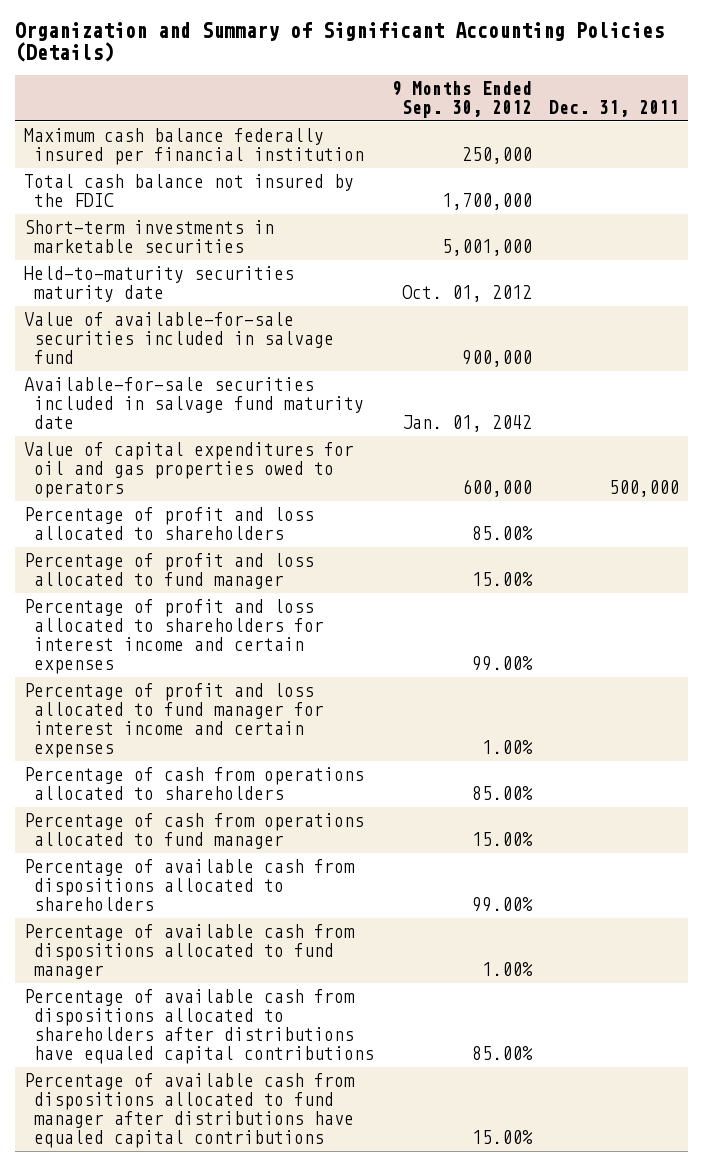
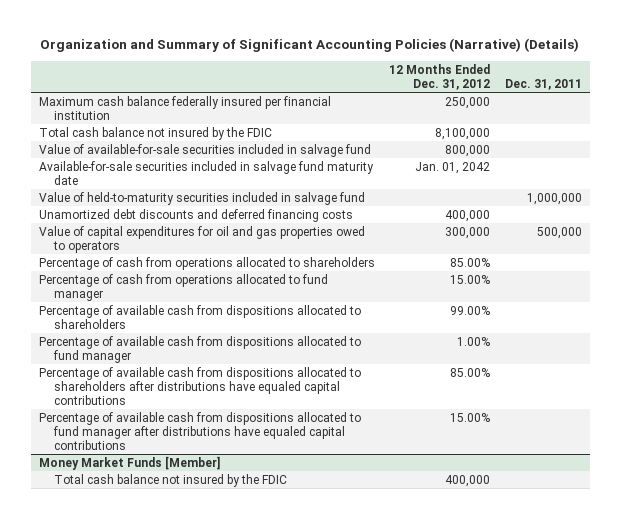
- Organization and Summary of Significant Accounting Policies (Details)
+ Organization and Summary of Significant Accounting Policies (Narrative) (Details)
- | 9 Months Ended Sep. 30, 2012 | Dec. 31, 2011
+ | 12 Months Ended Dec. 31, 2012 | Dec. 31, 2011
- Short-term investments in marketable securities | 5,001,000 |
- Held-to-maturity securities maturity date | Oct. 01, 2012 |
+ Value of held-to-maturity securities included in salvage fund | | 1,000,000
+ Unamortized debt discounts and deferred financing costs | 400,000 |
- Percentage of profit and loss allocated to shareholders | 85.00% |
- Percentage of profit and loss allocated to fund manager | 15.00% |
- Percentage of profit and loss allocated to shareholders for interest income and certain expenses | 99.00% |
- Percentage of profit and loss allocated to fund manager for interest income and certain expenses | 1.00% |
+ Money Market Funds [Member]
+ Total cash balance not insured by the FDIC | 400,000 |

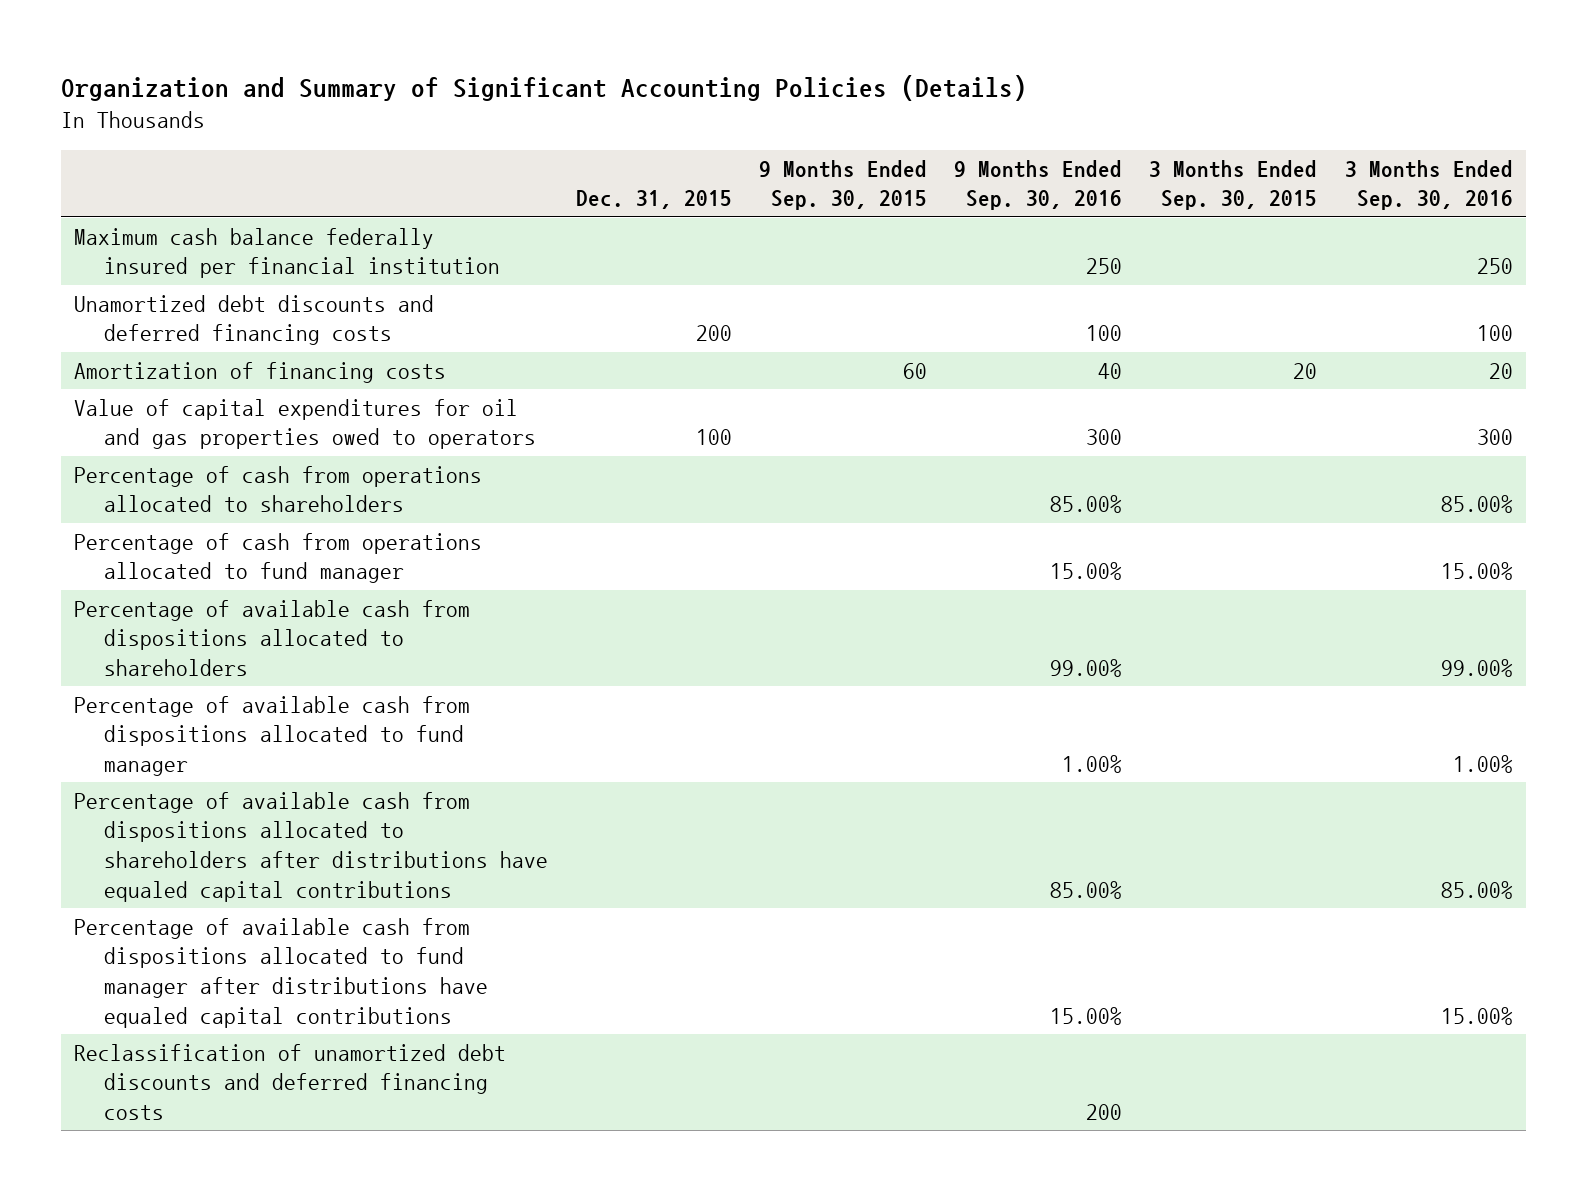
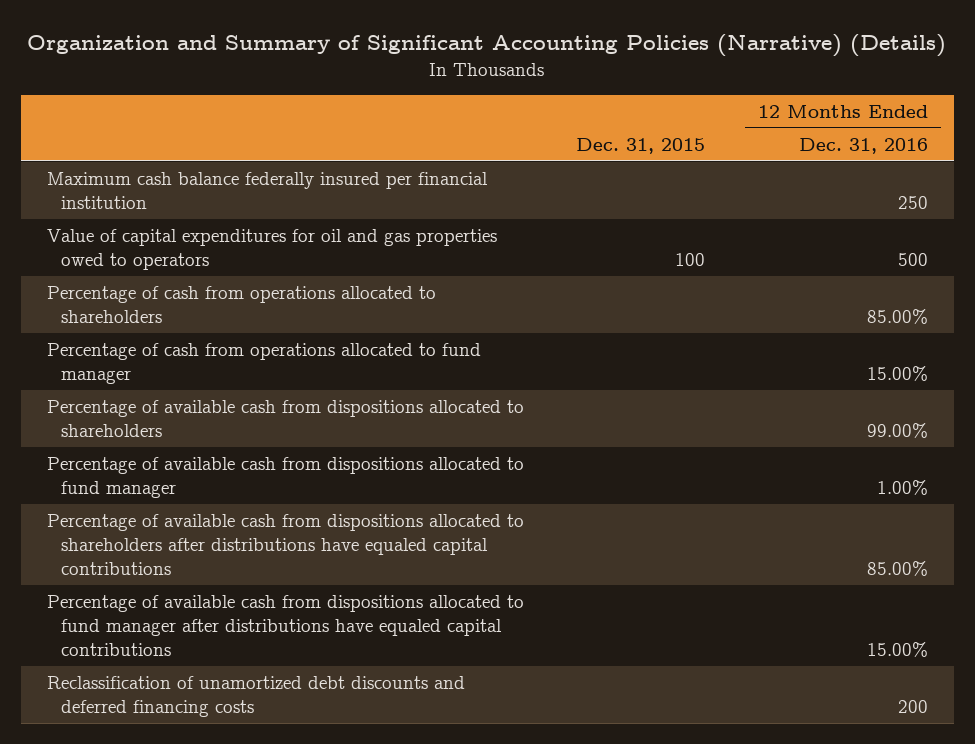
- Organization and Summary of Significant Accounting Policies (Details)
+ Organization and Summary of Significant Accounting Policies (Narrative) (Details)
- | Dec. 31, 2015 | 9 Months Ended Sep. 30, 2015 | 9 Months Ended Sep. 30, 2016 | 3 Months Ended Sep. 30, 2015 | 3 Months Ended Sep. 30, 2016
+ | Dec. 31, 2015 | 12 Months Ended Dec. 31, 2016
- Unamortized debt discounts and deferred financing costs | 200 | | 100 | | 100
- Amortization of financing costs | | 60 | 40 | 20 | 20

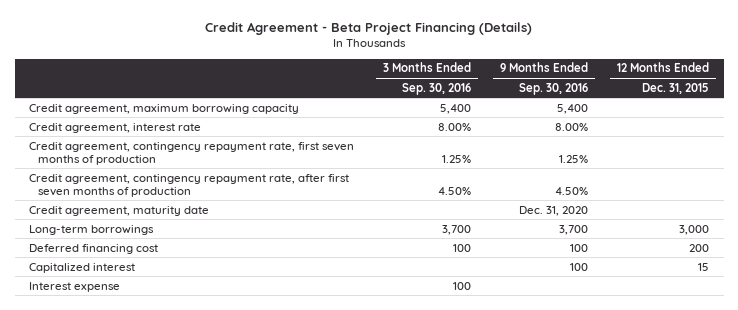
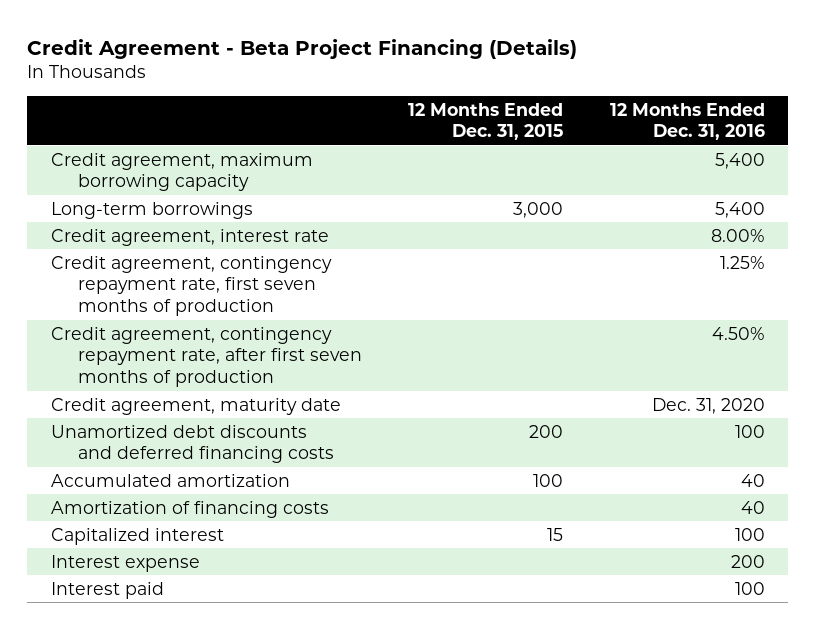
- | 3 Months Ended Sep. 30, 2016 | 9 Months Ended Sep. 30, 2016 | 12 Months Ended Dec. 31, 2015
+ | 12 Months Ended Dec. 31, 2015 | 12 Months Ended Dec. 31, 2016
moved up: Long-term borrowings | 3,000 | 5,400
- Deferred financing cost | 100 | 100 | 200
+ Unamortized debt discounts and deferred financing costs | 200 | 100
+ Accumulated amortization | 100 | 40
+ Amortization of financing costs | | 40
+ Interest paid | | 100

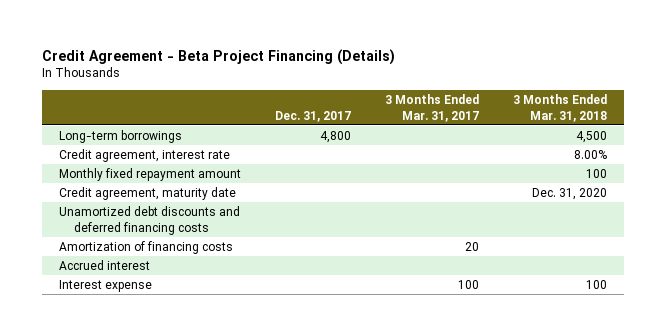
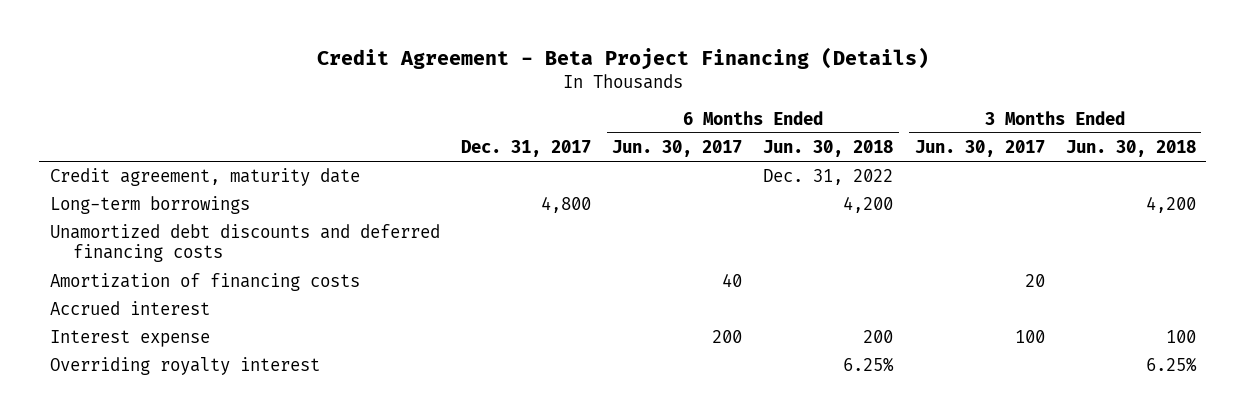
- | Dec. 31, 2017 | 3 Months Ended Mar. 31, 2017 | 3 Months Ended Mar. 31, 2018
+ | Dec. 31, 2017 | 6 Months Ended Jun. 30, 2017 | 6 Months Ended Jun. 30, 2018 | 3 Months Ended Jun. 30, 2017 | 3 Months Ended Jun. 30, 2018
- Credit agreement, interest rate | | | 8.00%
- Monthly fixed repayment amount | | | 100
moved down: Long-term borrowings | 4,800 | | 4,200 | | 4,200
+ Overriding royalty interest | | | 6.25% | | 6.25%

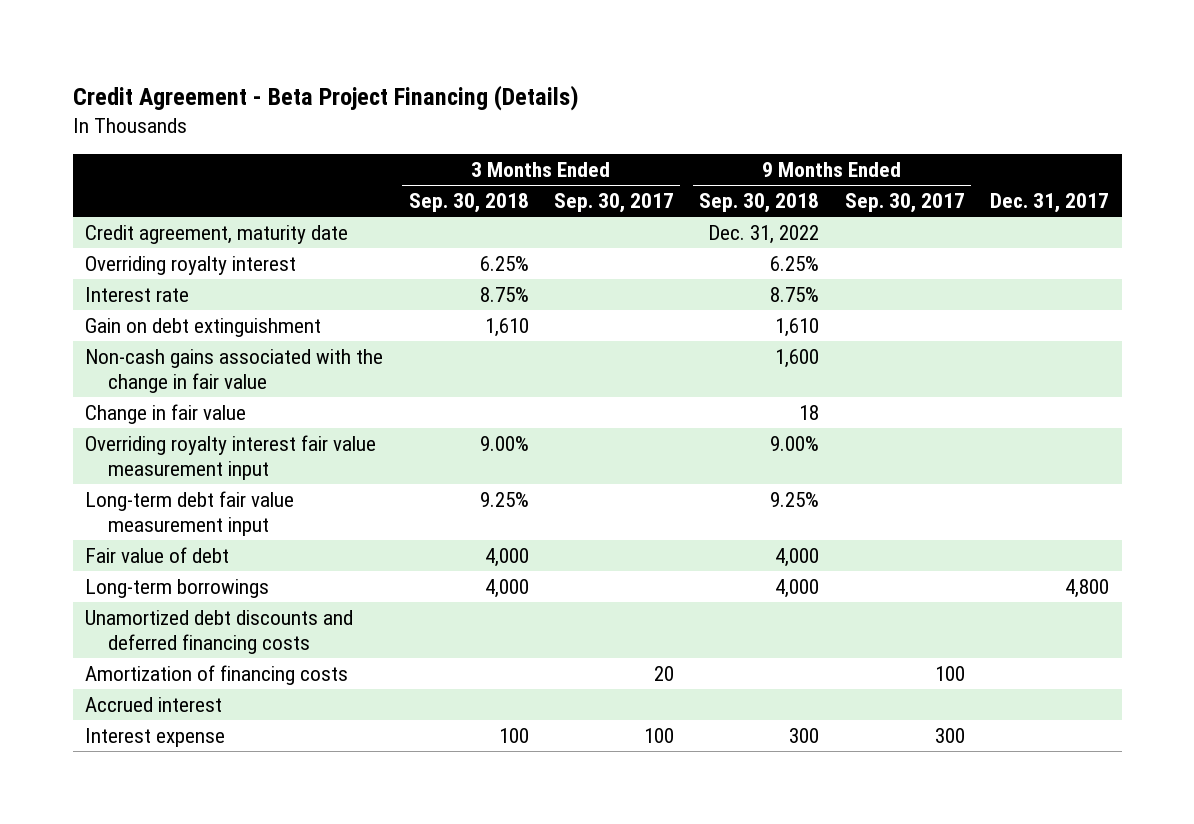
- | Dec. 31, 2017 | 6 Months Ended Jun. 30, 2017 | 6 Months Ended Jun. 30, 2018 | 3 Months Ended Jun. 30, 2017 | 3 Months Ended Jun. 30, 2018
+ | 3 Months Ended Sep. 30, 2018 | 3 Months Ended Sep. 30, 2017 | 9 Months Ended Sep. 30, 2018 | 9 Months Ended Sep. 30, 2017 | Dec. 31, 2017
moved up: Overriding royalty interest | 6.25% | | 6.25% | |
+ Interest rate | 8.75% | | 8.75% | |
+ Gain on debt extinguishment | 1,610 | | 1,610 | |
+ Non-cash gains associated with the change in fair value | | | 1,600 | |
+ Change in fair value | | | 18 | |
+ Overriding royalty interest fair value measurement input | 9.00% | | 9.00% | |
+ Long-term debt fair value measurement input | 9.25% | | 9.25% | |
+ Fair value of debt | 4,000 | | 4,000 | |

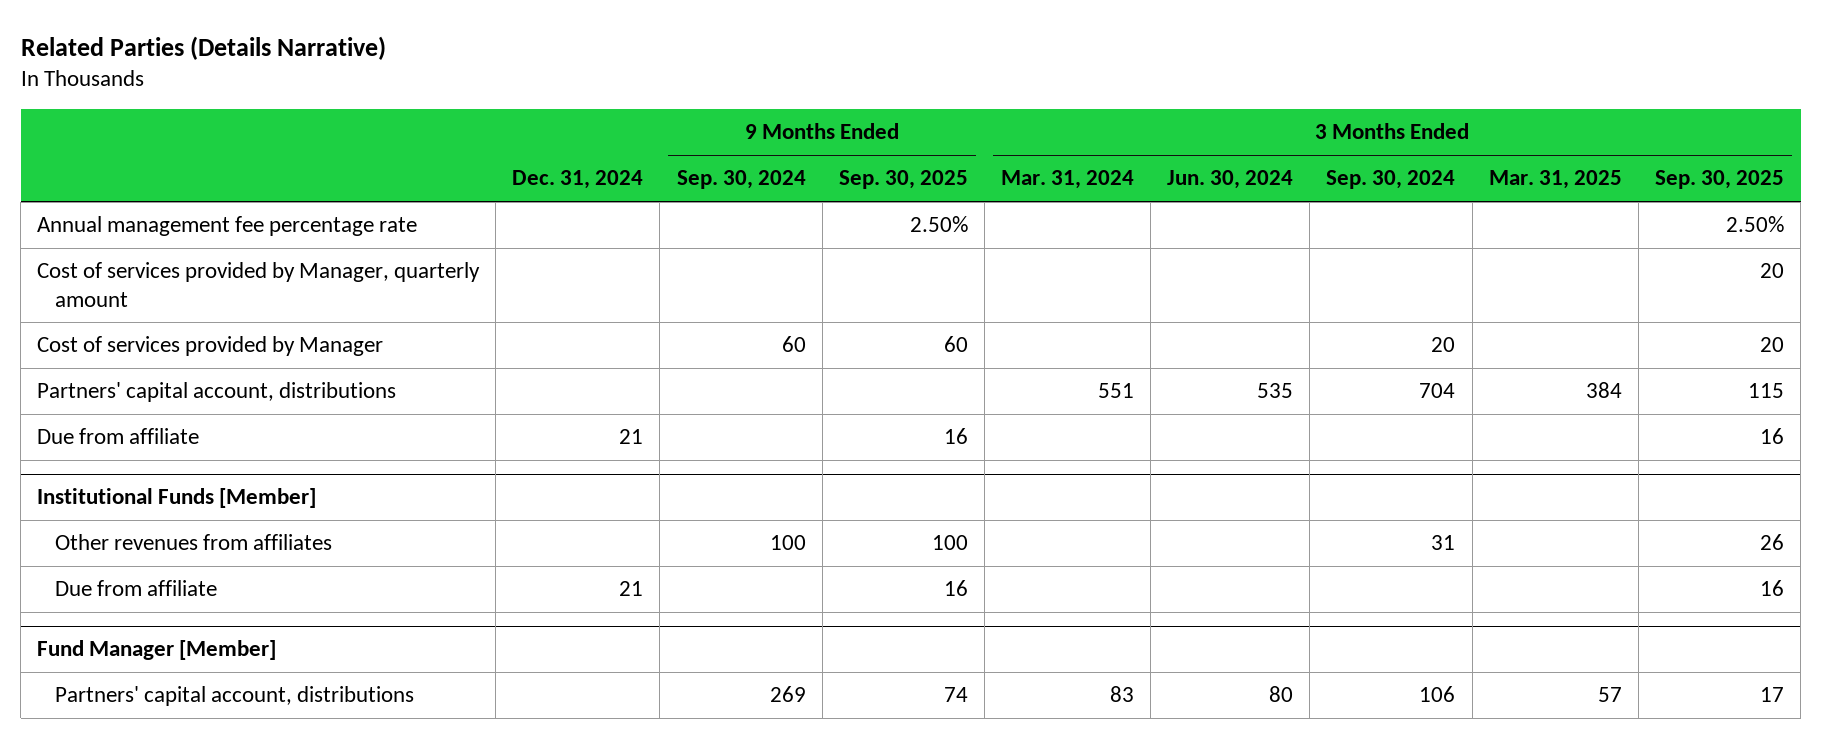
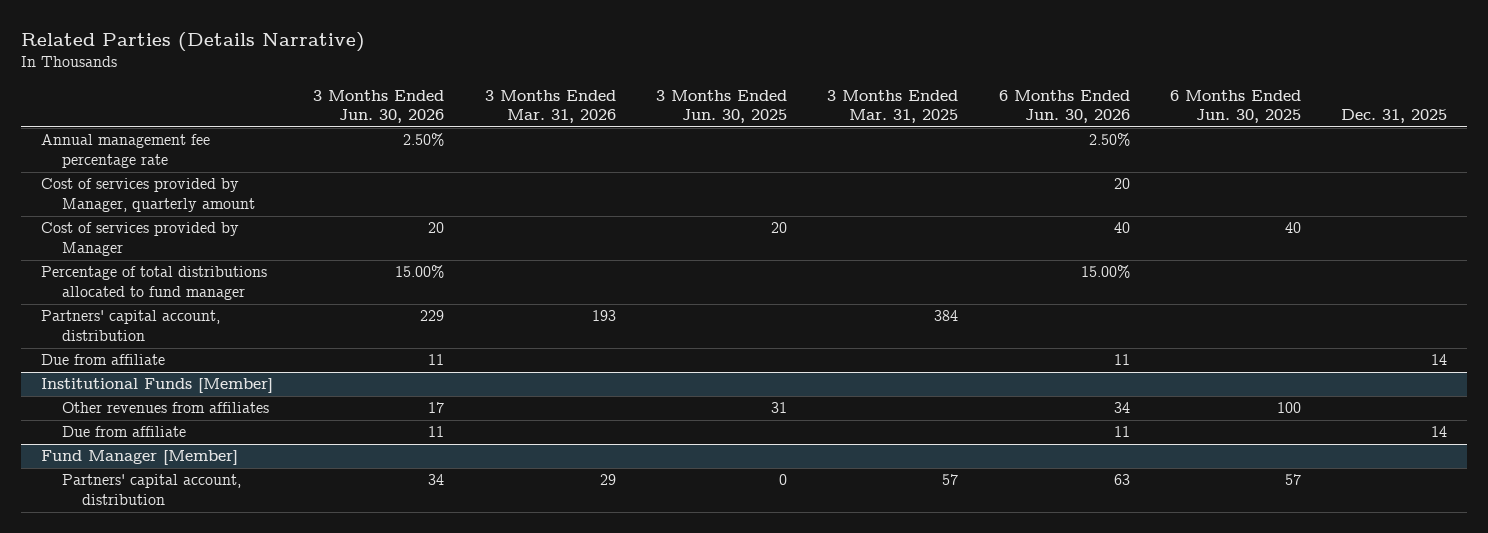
- | Dec. 31, 2024 | 9 Months Ended Sep. 30, 2024 | 9 Months Ended Sep. 30, 2025 | 3 Months Ended Mar. 31, 2024 | 3 Months Ended Jun. 30, 2024 | 3 Months Ended Sep. 30, 2024 | 3 Months Ended Mar. 31, 2025 | 3 Months Ended Sep. 30, 2025
+ | 3 Months Ended Jun. 30, 2026 | 3 Months Ended Mar. 31, 2026 | 3 Months Ended Jun. 30, 2025 | 3 Months Ended Mar. 31, 2025 | 6 Months Ended Jun. 30, 2026 | 6 Months Ended Jun. 30, 2025 | Dec. 31, 2025
- Partners' capital account, distributions | | | | 551 | 535 | 704 | 384 | 115
+ Percentage of total distributions allocated to fund manager | 15.00% | | | | 15.00% | |
+ Partners' capital account, distribution | 229 | 193 | | 384 | | |
@ Fund Manager [Member]
- Partners' capital account, distributions | | 269 | 74 | 83 | 80 | 106 | 57 | 17
+ Partners' capital account, distribution | 34 | 29 | 0 | 57 | 63 | 57 |

